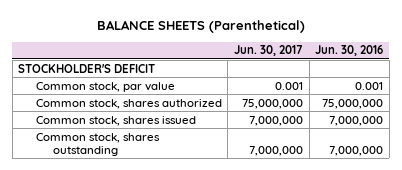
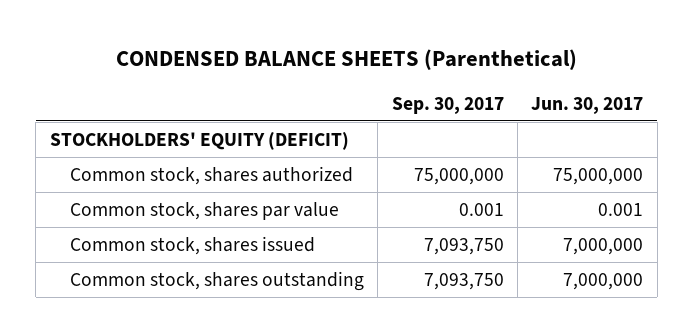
- BALANCE SHEETS (Parenthetical)
+ CONDENSED BALANCE SHEETS (Parenthetical)
- | Jun. 30, 2017 | Jun. 30, 2016
+ | Sep. 30, 2017 | Jun. 30, 2017
- STOCKHOLDER'S DEFICIT
- Common stock, par value | 0.001 | 0.001
+ STOCKHOLDERS' EQUITY (DEFICIT)
+ Common stock, shares par value | 0.001 | 0.001

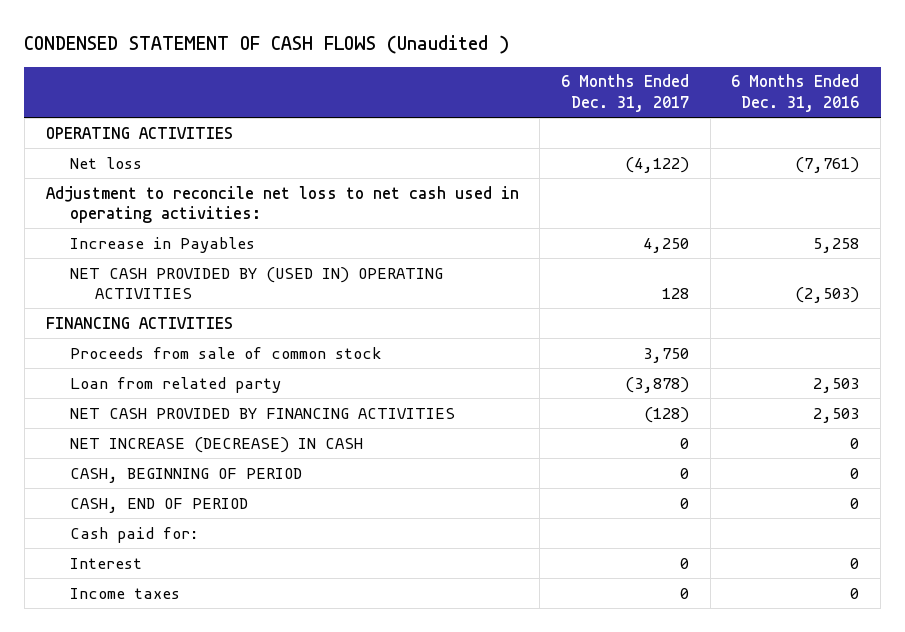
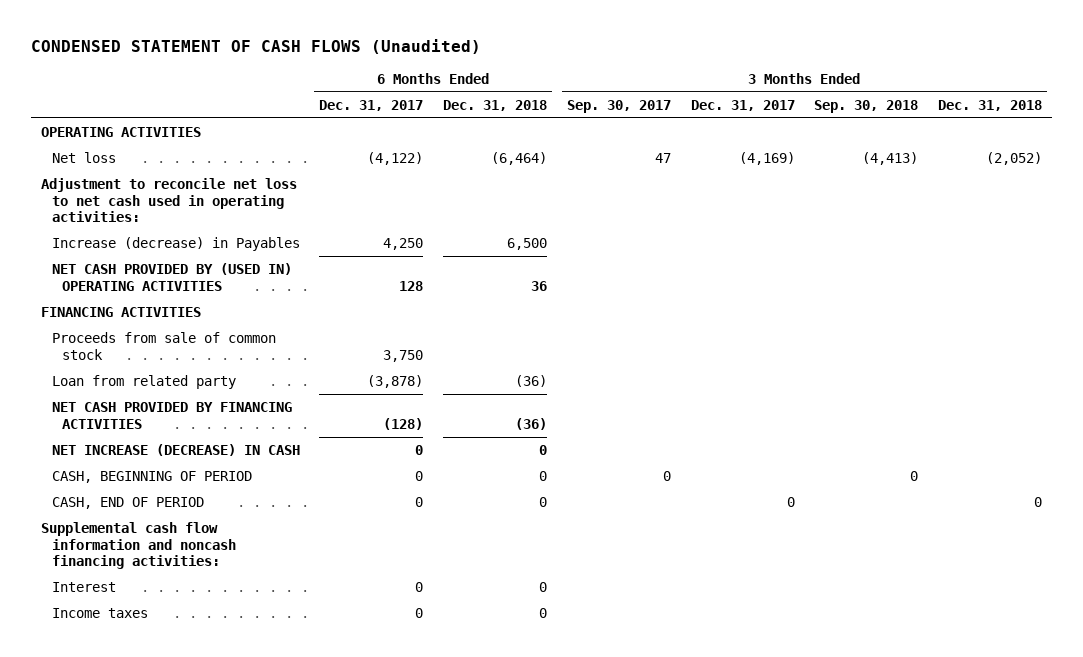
- CONDENSED STATEMENT OF CASH FLOWS (Unaudited )
+ CONDENSED STATEMENT OF CASH FLOWS (Unaudited)
- | 6 Months Ended Dec. 31, 2017 | 6 Months Ended Dec. 31, 2016
+ | 6 Months Ended Dec. 31, 2017 | 6 Months Ended Dec. 31, 2018 | 3 Months Ended Sep. 30, 2017 | 3 Months Ended Dec. 31, 2017 | 3 Months Ended Sep. 30, 2018 | 3 Months Ended Dec. 31, 2018
- Increase in Payables | 4,250 | 5,258
+ Increase (decrease) in Payables | 4,250 | 6,500 | | | |
- Cash paid for:
+ Supplemental cash flow information and noncash financing activities:

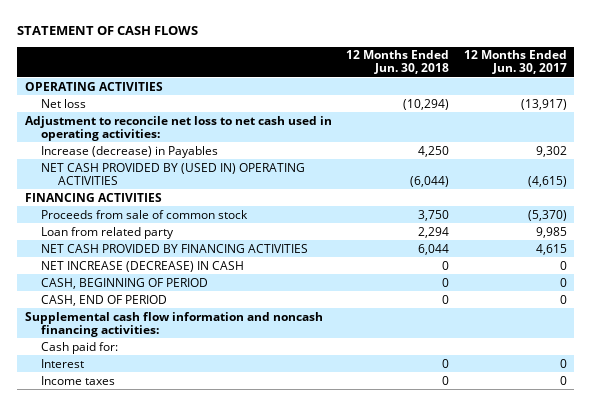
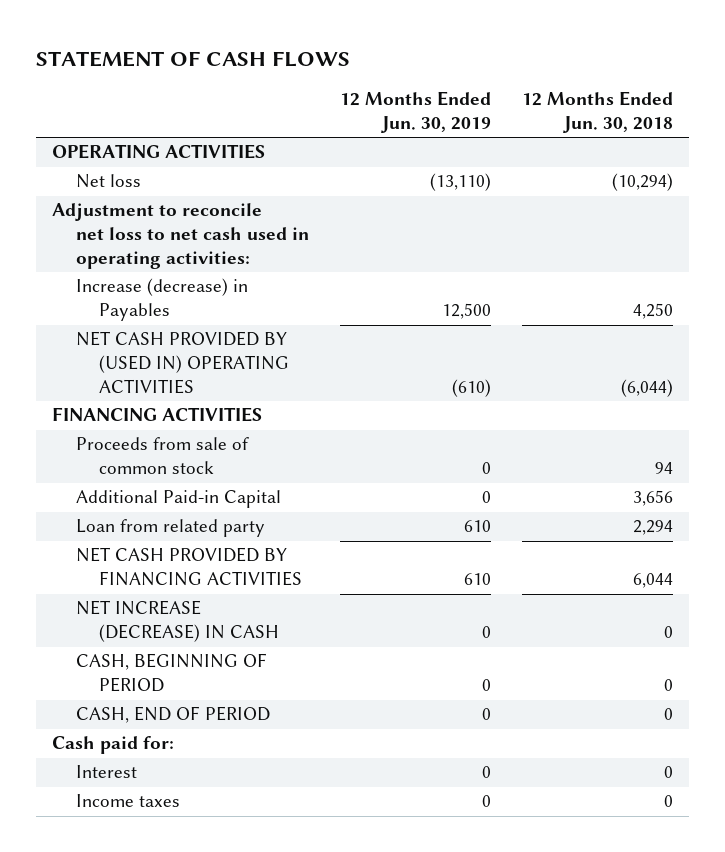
- | 12 Months Ended Jun. 30, 2018 | 12 Months Ended Jun. 30, 2017
+ | 12 Months Ended Jun. 30, 2019 | 12 Months Ended Jun. 30, 2018
- Proceeds from sale of common stock | 3,750 | (5,370)
+ Proceeds from sale of common stock | 0 | 94
+ Additional Paid-in Capital | 0 | 3,656
- Supplemental cash flow information and noncash financing activities:

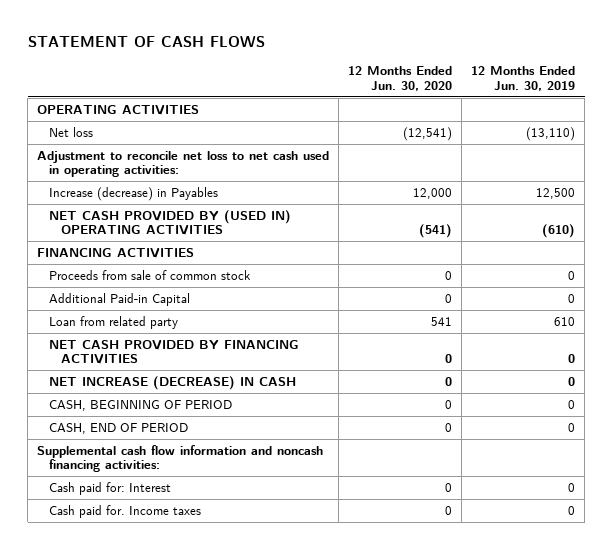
- | 12 Months Ended Jun. 30, 2019 | 12 Months Ended Jun. 30, 2018
+ | 12 Months Ended Jun. 30, 2020 | 12 Months Ended Jun. 30, 2019
- NET CASH PROVIDED BY FINANCING ACTIVITIES | 610 | 6,044
+ NET CASH PROVIDED BY FINANCING ACTIVITIES | 0 | 0
- Cash paid for:
- Interest | 0 | 0
- Income taxes | 0 | 0
+ Supplemental cash flow information and noncash financing activities:
+ Cash paid for: Interest | 0 | 0
+ Cash paid for. Income taxes | 0 | 0

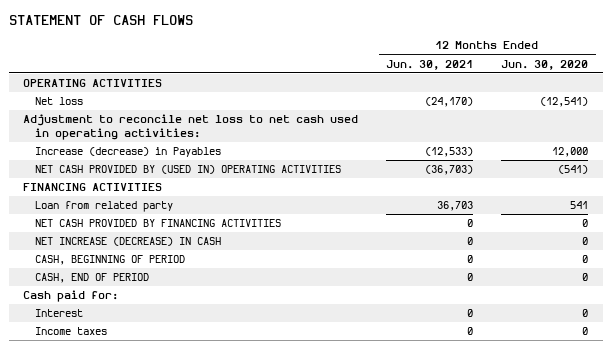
- | 12 Months Ended Jun. 30, 2020 | 12 Months Ended Jun. 30, 2019
+ | 12 Months Ended Jun. 30, 2021 | 12 Months Ended Jun. 30, 2020
- Proceeds from sale of common stock | 0 | 0
- Additional Paid-in Capital | 0 | 0
- Supplemental cash flow information and noncash financing activities:
- Cash paid for: Interest | 0 | 0
- Cash paid for. Income taxes | 0 | 0
+ Cash paid for:
+ Interest | 0 | 0
+ Income taxes | 0 | 0

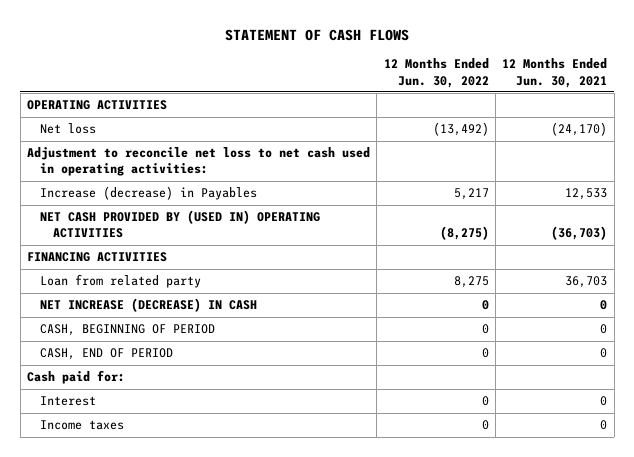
- | 12 Months Ended Jun. 30, 2021 | 12 Months Ended Jun. 30, 2020
+ | 12 Months Ended Jun. 30, 2022 | 12 Months Ended Jun. 30, 2021
- Increase (decrease) in Payables | (12,533) | 12,000
+ Increase (decrease) in Payables | 5,217 | 12,533
- NET CASH PROVIDED BY FINANCING ACTIVITIES | 0 | 0

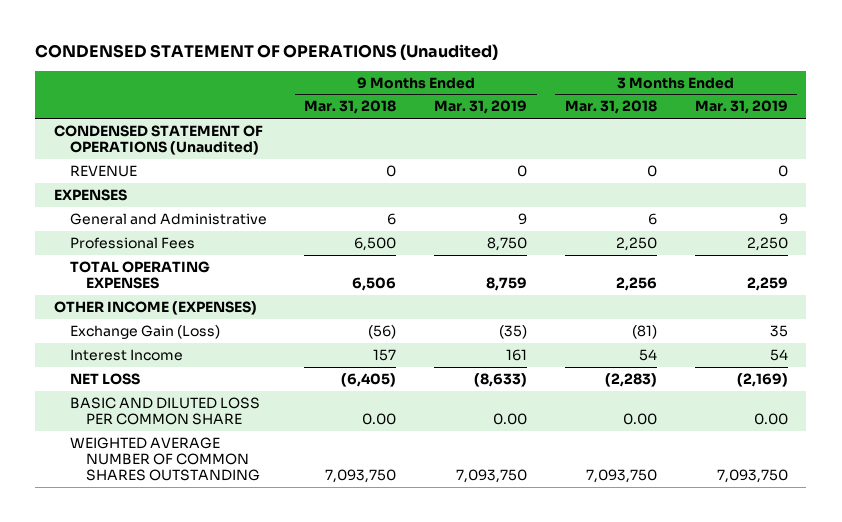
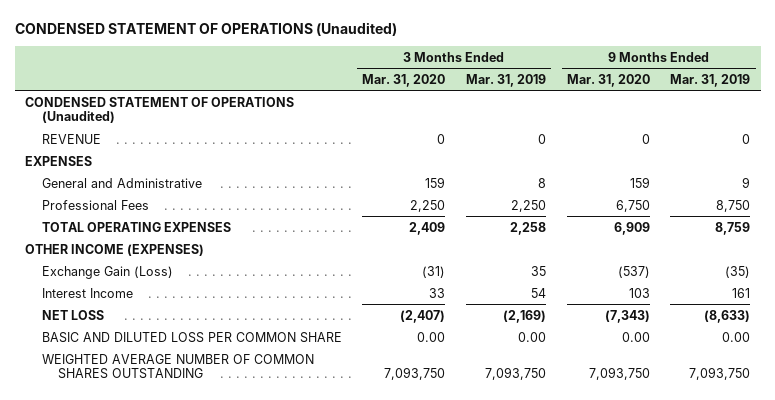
- | 9 Months Ended Mar. 31, 2018 | 9 Months Ended Mar. 31, 2019 | 3 Months Ended Mar. 31, 2018 | 3 Months Ended Mar. 31, 2019
+ | 3 Months Ended Mar. 31, 2020 | 3 Months Ended Mar. 31, 2019 | 9 Months Ended Mar. 31, 2020 | 9 Months Ended Mar. 31, 2019
- General and Administrative | 6 | 9 | 6 | 9
+ General and Administrative | 159 | 8 | 159 | 9
- TOTAL OPERATING EXPENSES | 6,506 | 8,759 | 2,256 | 2,259
+ TOTAL OPERATING EXPENSES | 2,409 | 2,258 | 6,909 | 8,759

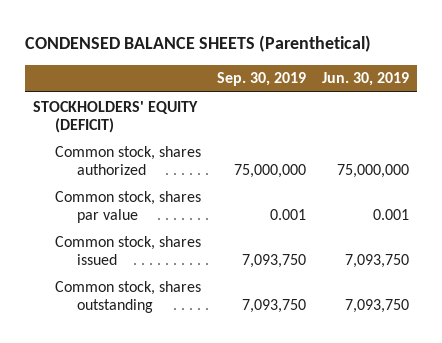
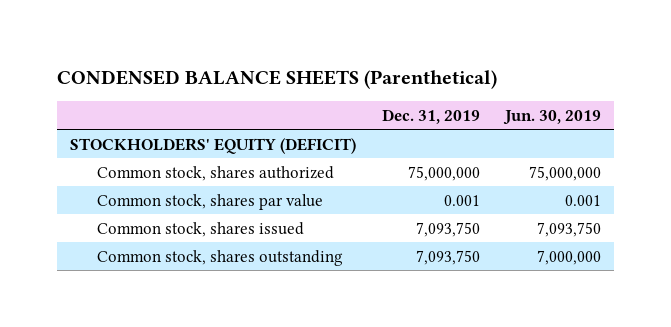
- | Sep. 30, 2019 | Jun. 30, 2019
+ | Dec. 31, 2019 | Jun. 30, 2019
- Common stock, shares outstanding | 7,093,750 | 7,093,750
+ Common stock, shares outstanding | 7,093,750 | 7,000,000

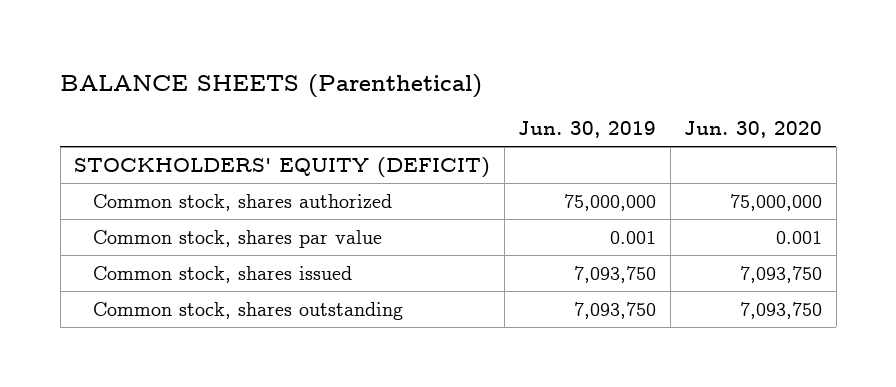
- CONDENSED BALANCE SHEETS (Parenthetical)
+ BALANCE SHEETS (Parenthetical)
- | Dec. 31, 2019 | Jun. 30, 2019
+ | Jun. 30, 2019 | Jun. 30, 2020
- Common stock, shares outstanding | 7,093,750 | 7,000,000
+ Common stock, shares outstanding | 7,093,750 | 7,093,750

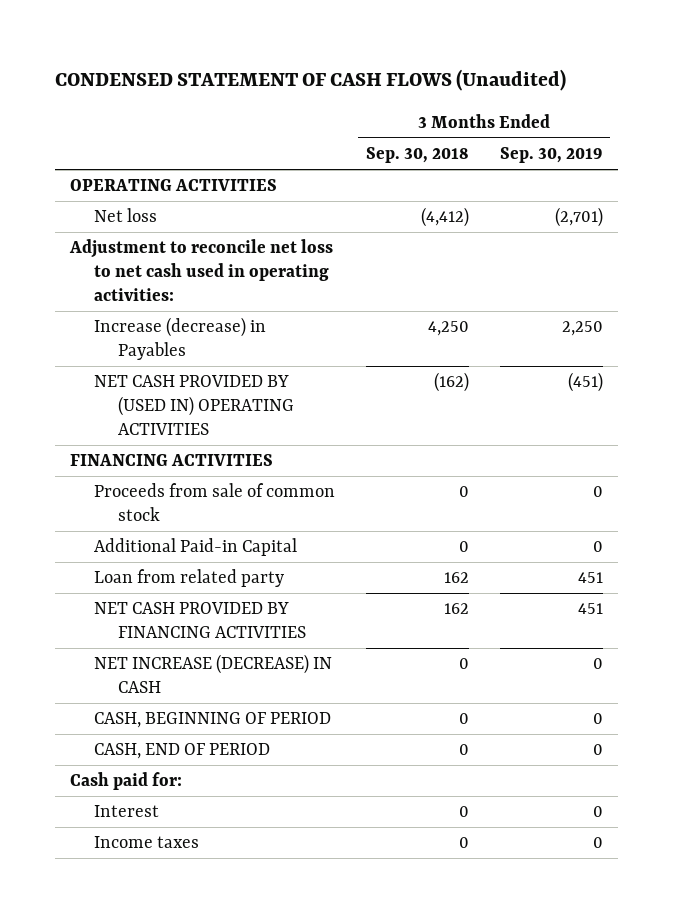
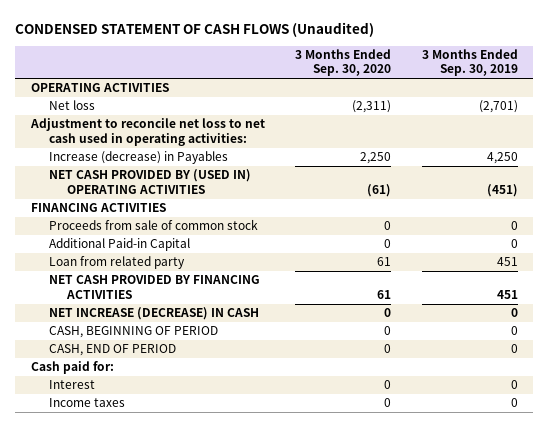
- | 3 Months Ended Sep. 30, 2018 | 3 Months Ended Sep. 30, 2019
+ | 3 Months Ended Sep. 30, 2020 | 3 Months Ended Sep. 30, 2019
- Increase (decrease) in Payables | 4,250 | 2,250
+ Increase (decrease) in Payables | 2,250 | 4,250

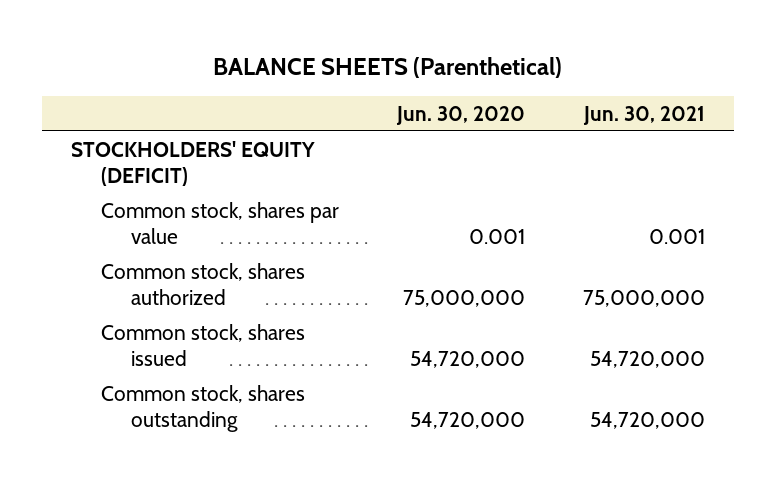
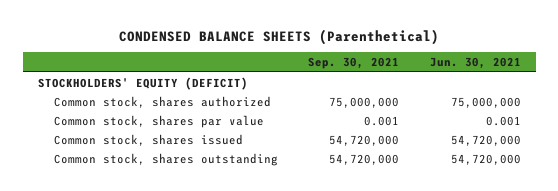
- BALANCE SHEETS (Parenthetical)
+ CONDENSED BALANCE SHEETS (Parenthetical)
- | Jun. 30, 2020 | Jun. 30, 2021
+ | Sep. 30, 2021 | Jun. 30, 2021
moved down: Common stock, shares par value | 0.001 | 0.001

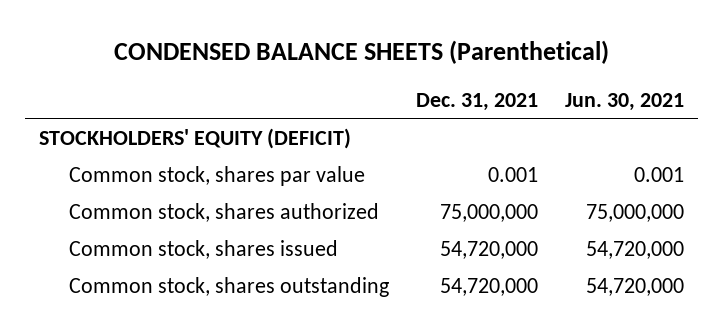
- | Sep. 30, 2021 | Jun. 30, 2021
+ | Dec. 31, 2021 | Jun. 30, 2021
moved down: Common stock, shares authorized | 75,000,000 | 75,000,000

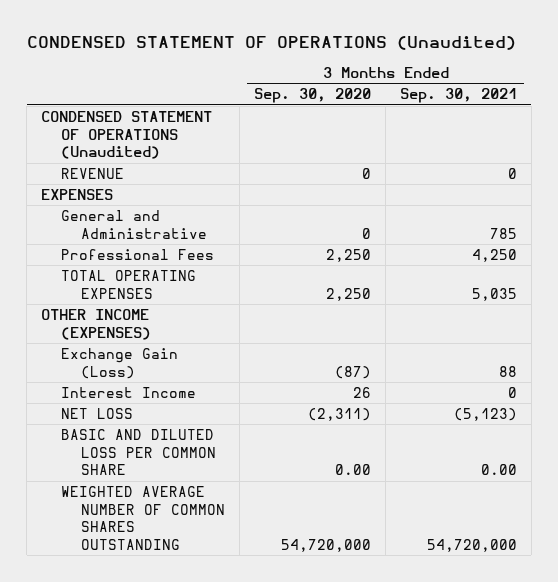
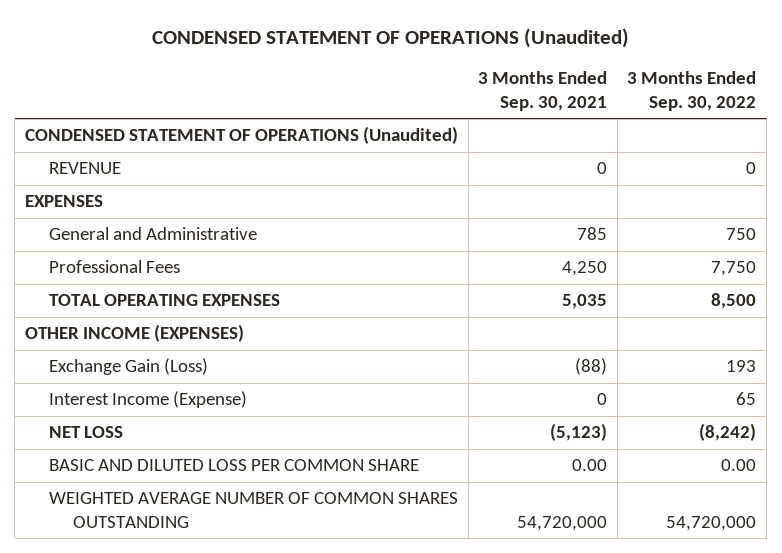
- | 3 Months Ended Sep. 30, 2020 | 3 Months Ended Sep. 30, 2021
+ | 3 Months Ended Sep. 30, 2021 | 3 Months Ended Sep. 30, 2022
- Exchange Gain (Loss) | (87) | 88
- Interest Income | 26 | 0
+ Exchange Gain (Loss) | (88) | 193
+ Interest Income (Expense) | 0 | 65

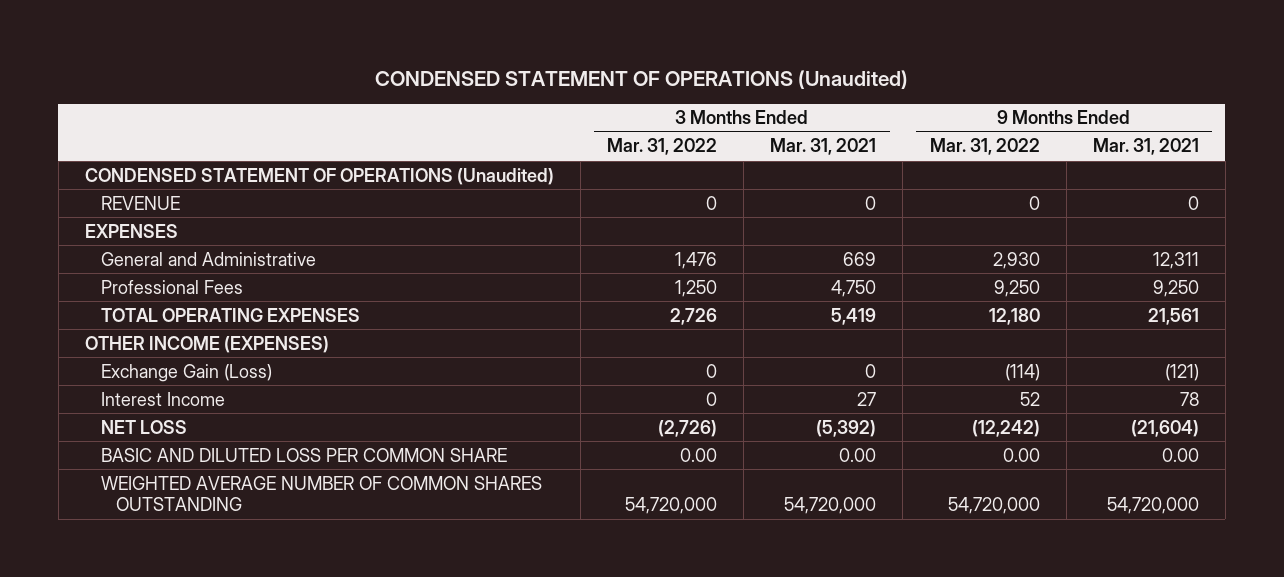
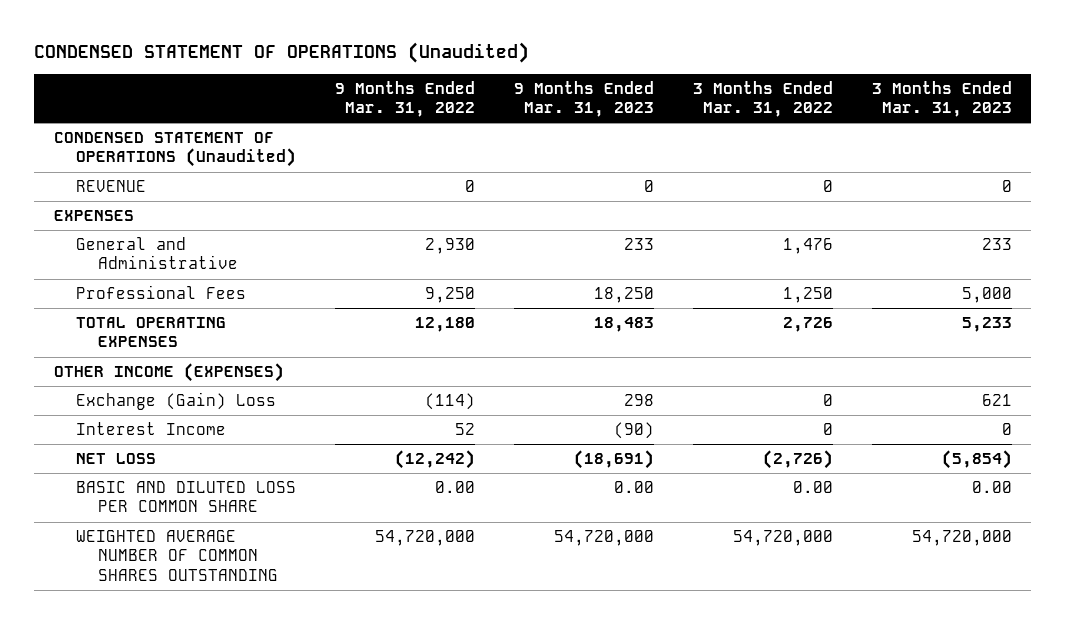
- | 3 Months Ended Mar. 31, 2022 | 3 Months Ended Mar. 31, 2021 | 9 Months Ended Mar. 31, 2022 | 9 Months Ended Mar. 31, 2021
+ | 9 Months Ended Mar. 31, 2022 | 9 Months Ended Mar. 31, 2023 | 3 Months Ended Mar. 31, 2022 | 3 Months Ended Mar. 31, 2023
- Exchange Gain (Loss) | 0 | 0 | (114) | (121)
+ Exchange (Gain) Loss | (114) | 298 | 0 | 621

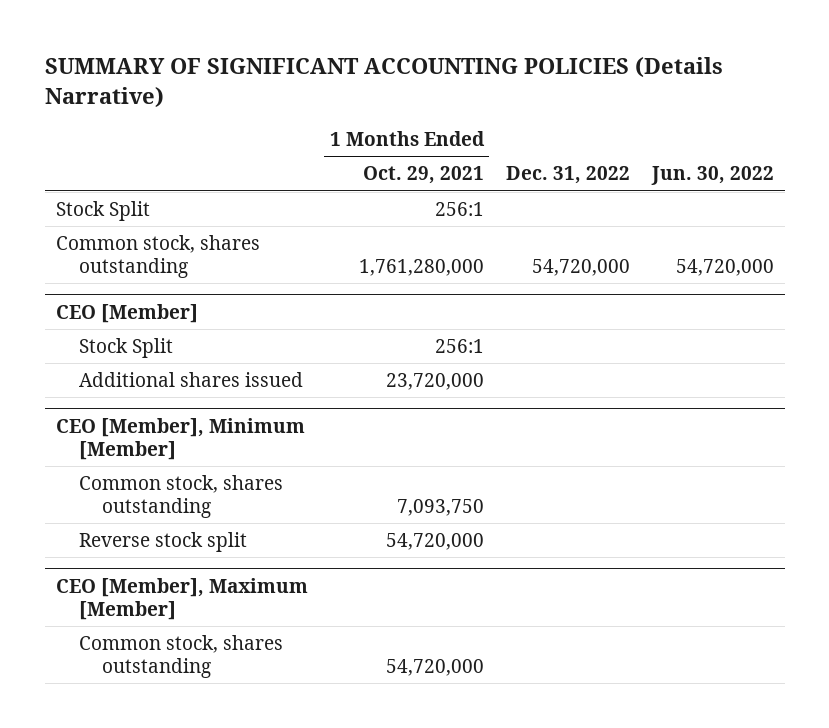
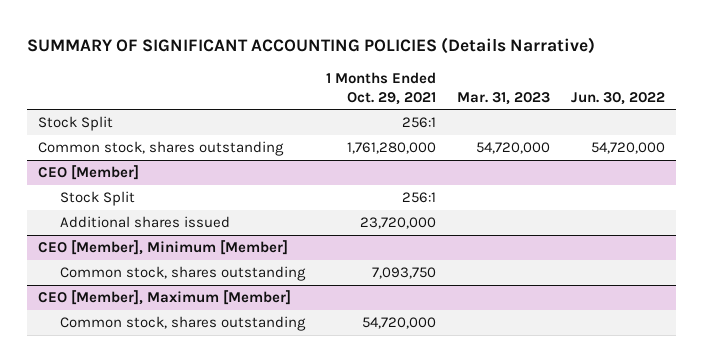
- | 1 Months Ended Oct. 29, 2021 | Dec. 31, 2022 | Jun. 30, 2022
+ | 1 Months Ended Oct. 29, 2021 | Mar. 31, 2023 | Jun. 30, 2022
@ CEO [Member], Minimum [Member]
- Reverse stock split | 54,720,000 | |

